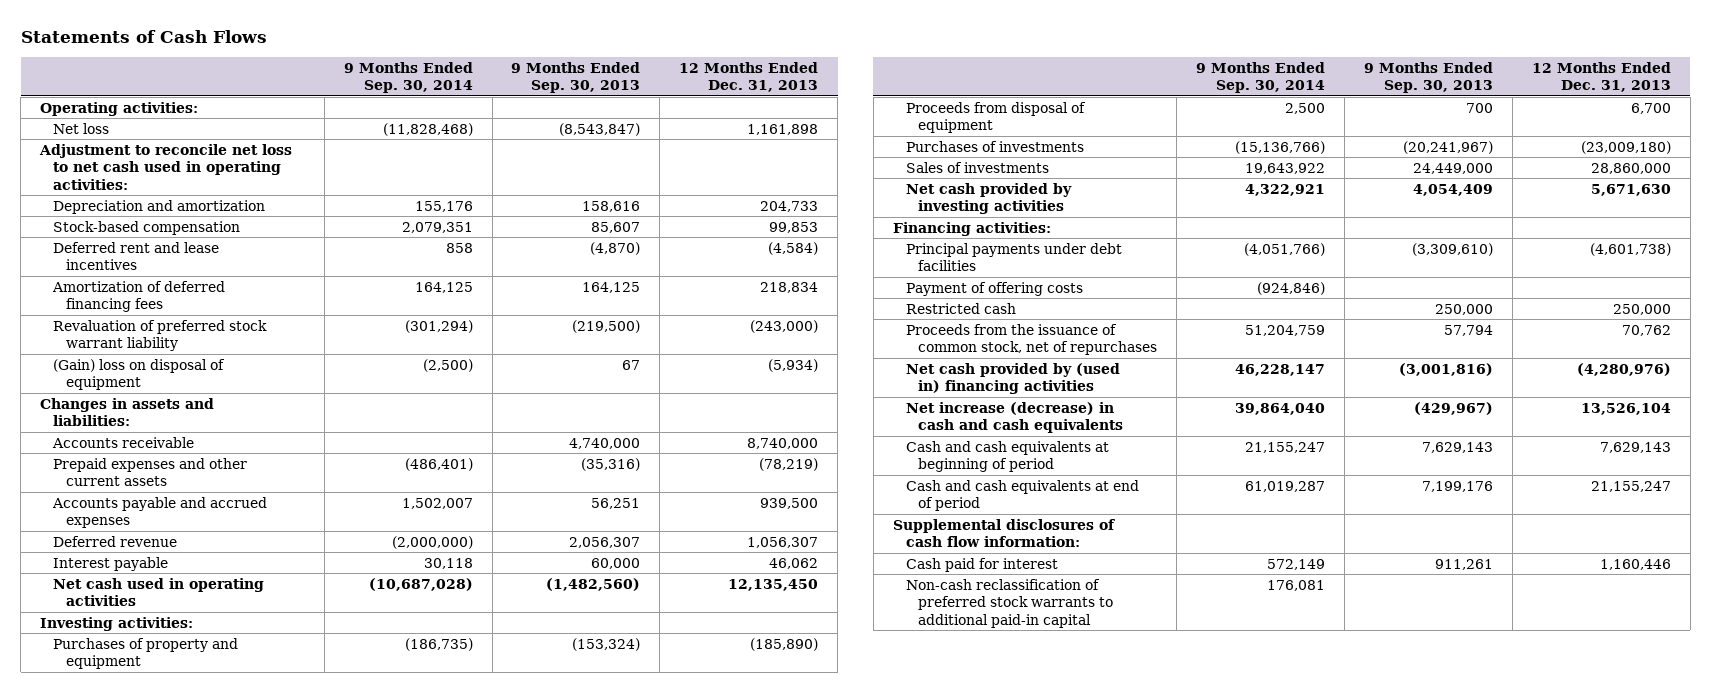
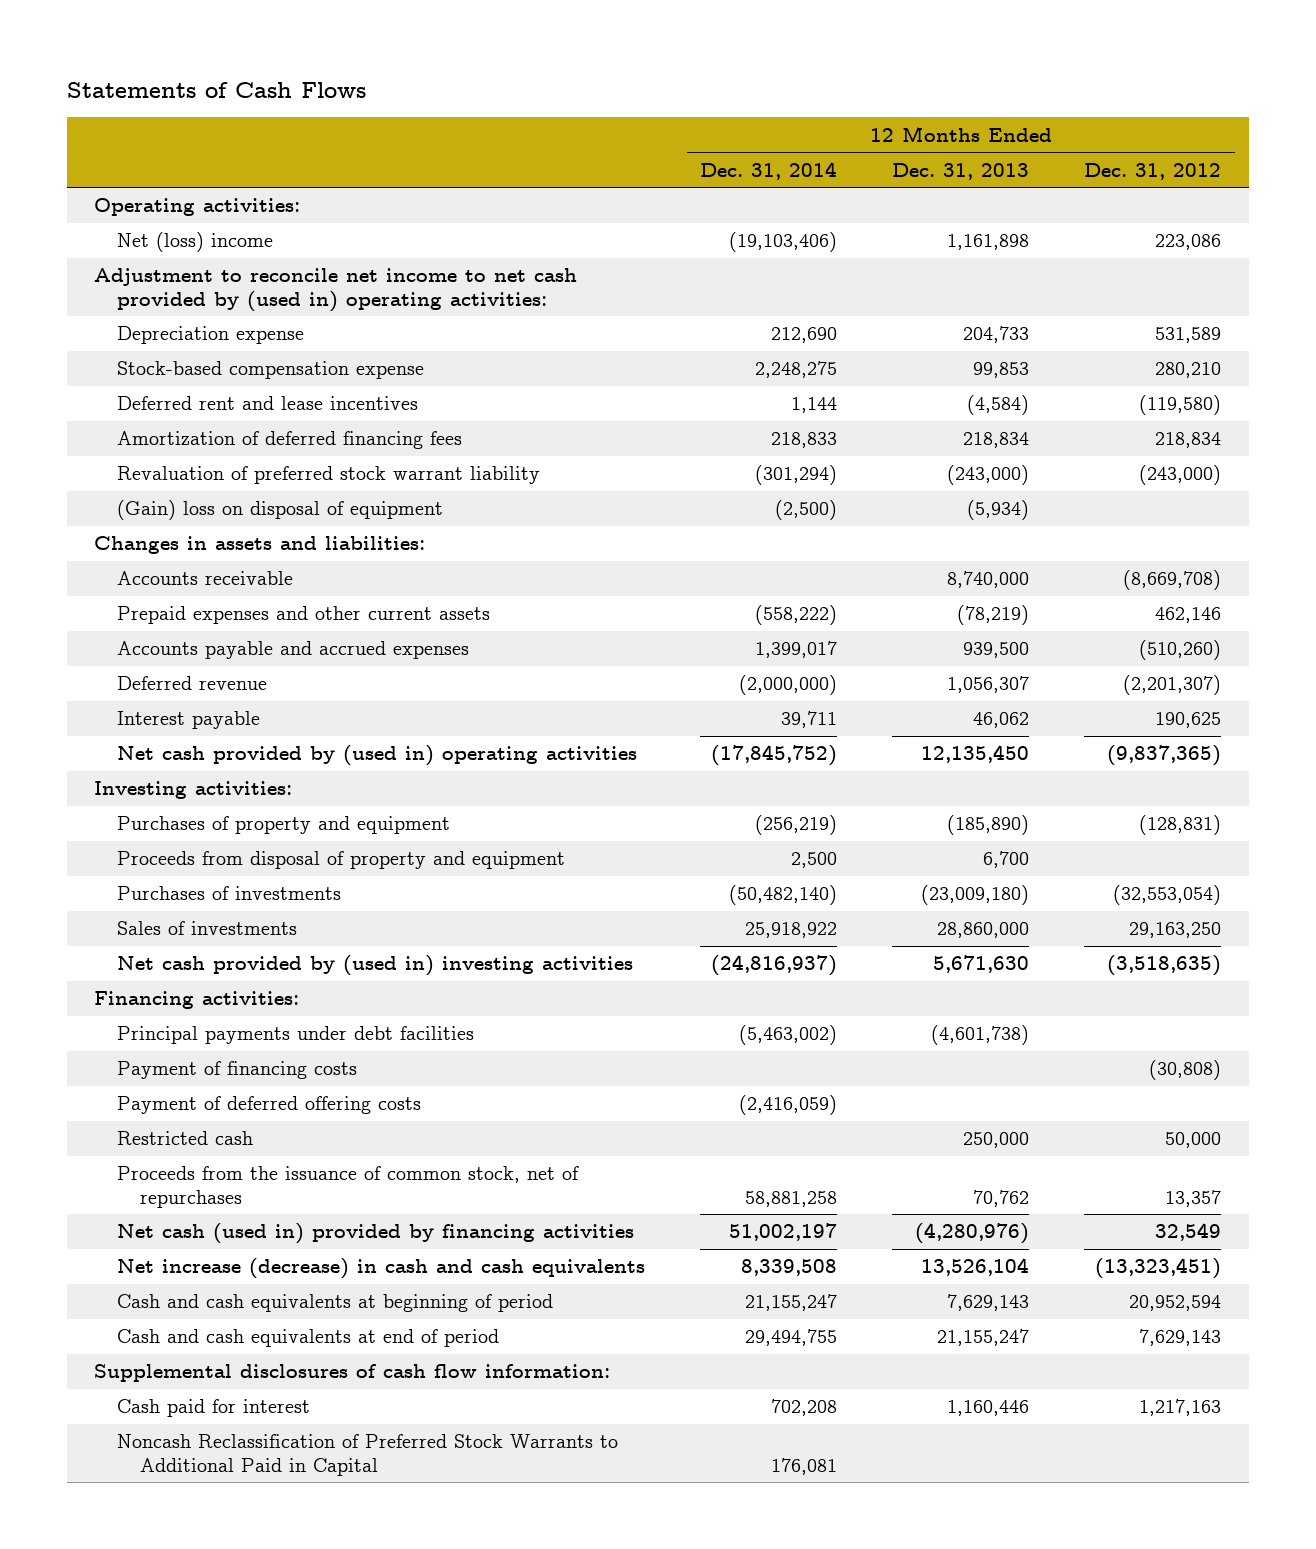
- | 9 Months Ended Sep. 30, 2014 | 9 Months Ended Sep. 30, 2013 | 12 Months Ended Dec. 31, 2013
+ | 12 Months Ended Dec. 31, 2014 | 12 Months Ended Dec. 31, 2013 | 12 Months Ended Dec. 31, 2012
- Net loss | (11,828,468) | (8,543,847) | 1,161,898
- Adjustment to reconcile net loss to net cash used in operating activities:
- Depreciation and amortization | 155,176 | 158,616 | 204,733
- Stock-based compensation | 2,079,351 | 85,607 | 99,853
+ Net (loss) income | (19,103,406) | 1,161,898 | 223,086
+ Adjustment to reconcile net income to net cash provided by (used in) operating activities:
+ Depreciation expense | 212,690 | 204,733 | 531,589
+ Stock-based compensation expense | 2,248,275 | 99,853 | 280,210
- Net cash used in operating activities | (10,687,028) | (1,482,560) | 12,135,450
+ Net cash provided by (used in) operating activities | (17,845,752) | 12,135,450 | (9,837,365)
- Proceeds from disposal of equipment | 2,500 | 700 | 6,700
+ Proceeds from disposal of property and equipment | 2,500 | 6,700 |
- Net cash provided by investing activities | 4,322,921 | 4,054,409 | 5,671,630
+ Net cash provided by (used in) investing activities | (24,816,937) | 5,671,630 | (3,518,635)
- Payment of offering costs | (924,846) | |
+ Payment of financing costs | | | (30,808)
+ Payment of deferred offering costs | (2,416,059) | |
- Net cash provided by (used in) financing activities | 46,228,147 | (3,001,816) | (4,280,976)
+ Net cash (used in) provided by financing activities | 51,002,197 | (4,280,976) | 32,549
- Non-cash reclassification of preferred stock warrants to additional paid-in capital | 176,081 | |
+ Noncash Reclassification of Preferred Stock Warrants to Additional Paid in Capital | 176,081 | |

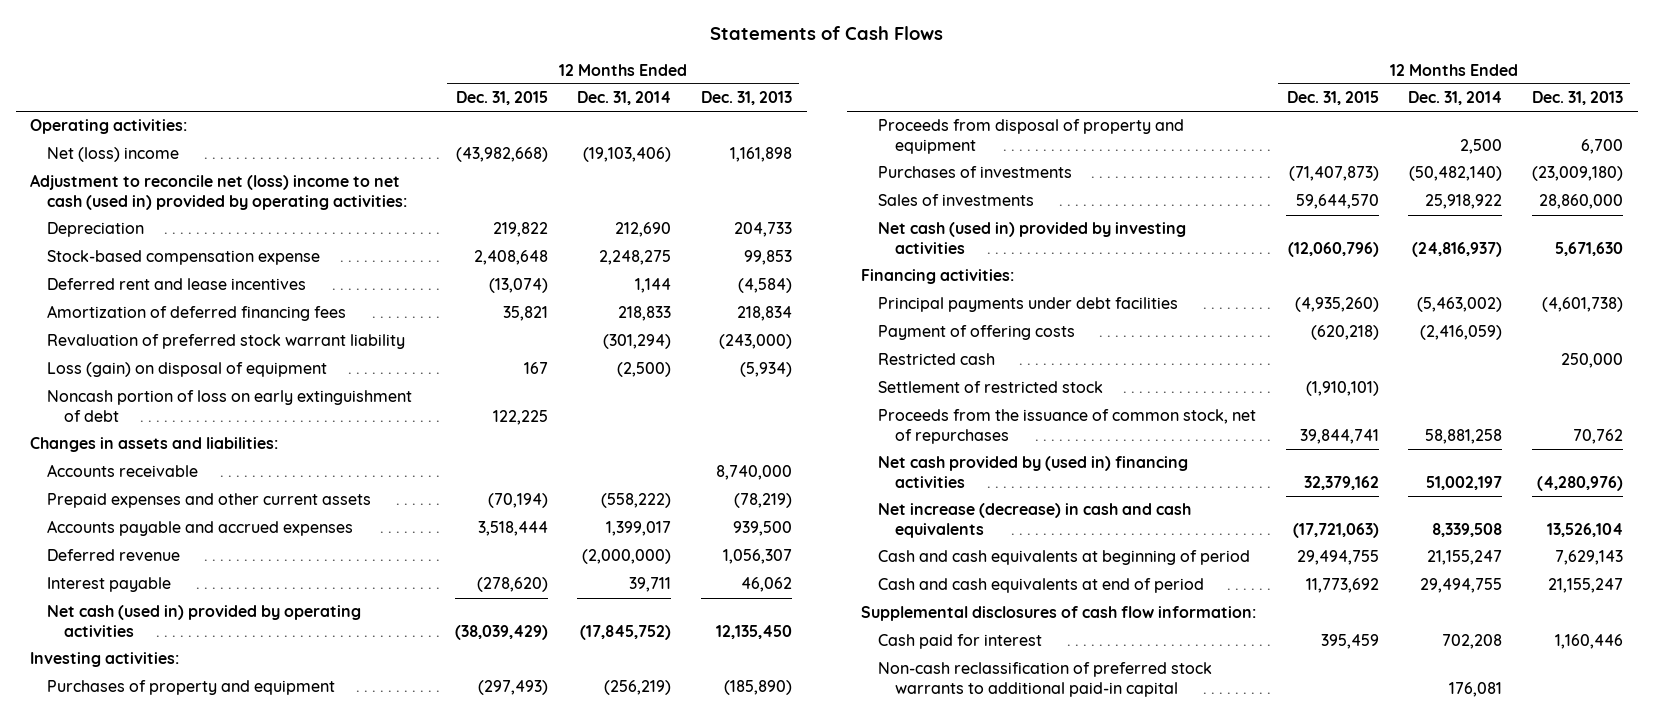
- | 12 Months Ended Dec. 31, 2014 | 12 Months Ended Dec. 31, 2013 | 12 Months Ended Dec. 31, 2012
+ | 12 Months Ended Dec. 31, 2015 | 12 Months Ended Dec. 31, 2014 | 12 Months Ended Dec. 31, 2013
- Adjustment to reconcile net income to net cash provided by (used in) operating activities:
- Depreciation expense | 212,690 | 204,733 | 531,589
+ Adjustment to reconcile net (loss) income to net cash (used in) provided by operating activities:
+ Depreciation | 219,822 | 212,690 | 204,733
- (Gain) loss on disposal of equipment | (2,500) | (5,934) |
+ Loss (gain) on disposal of equipment | 167 | (2,500) | (5,934)
+ Noncash portion of loss on early extinguishment of debt | 122,225 | |
- Net cash provided by (used in) operating activities | (17,845,752) | 12,135,450 | (9,837,365)
+ Net cash (used in) provided by operating activities | (38,039,429) | (17,845,752) | 12,135,450
- Net cash provided by (used in) investing activities | (24,816,937) | 5,671,630 | (3,518,635)
+ Net cash (used in) provided by investing activities | (12,060,796) | (24,816,937) | 5,671,630
- Payment of financing costs | | | (30,808)
- Payment of deferred offering costs | (2,416,059) | |
+ Payment of offering costs | (620,218) | (2,416,059) |
+ Settlement of restricted stock | (1,910,101) | |
- Net cash (used in) provided by financing activities | 51,002,197 | (4,280,976) | 32,549
+ Net cash provided by (used in) financing activities | 32,379,162 | 51,002,197 | (4,280,976)
- Noncash Reclassification of Preferred Stock Warrants to Additional Paid in Capital | 176,081 | |
+ Non-cash reclassification of preferred stock warrants to additional paid-in capital | | 176,081 |

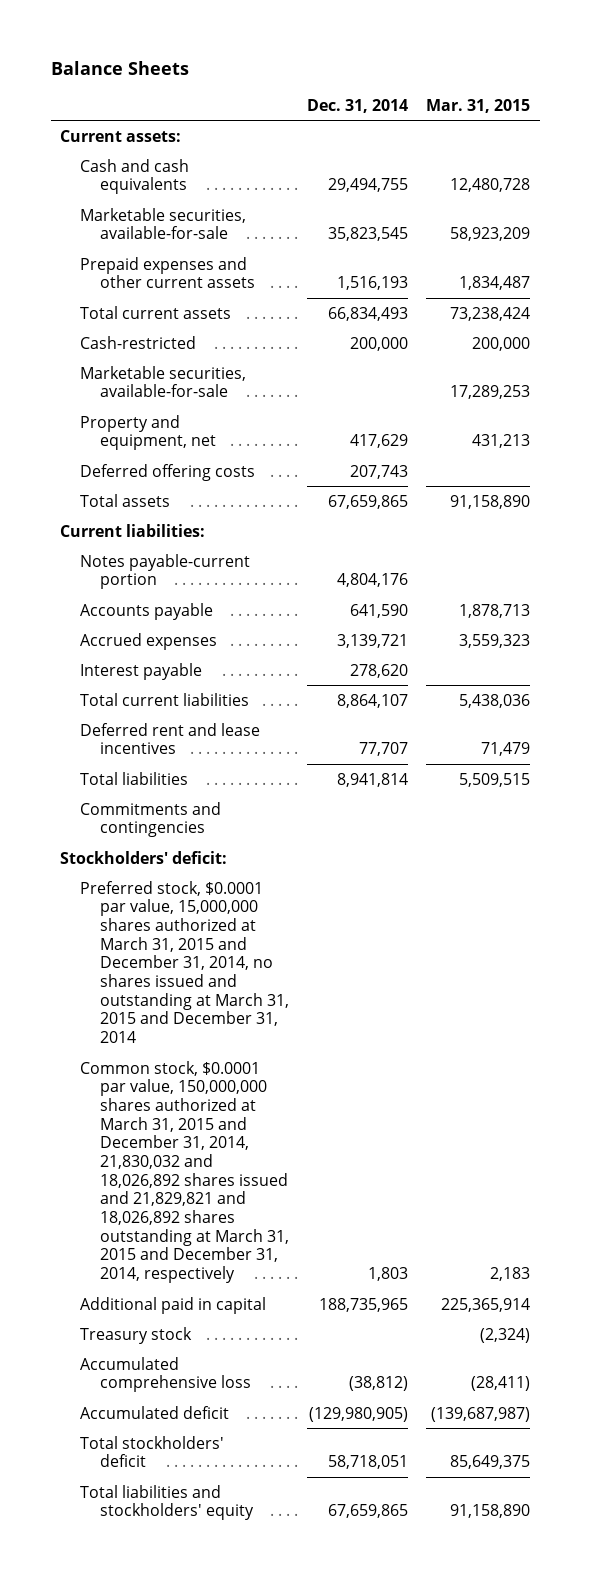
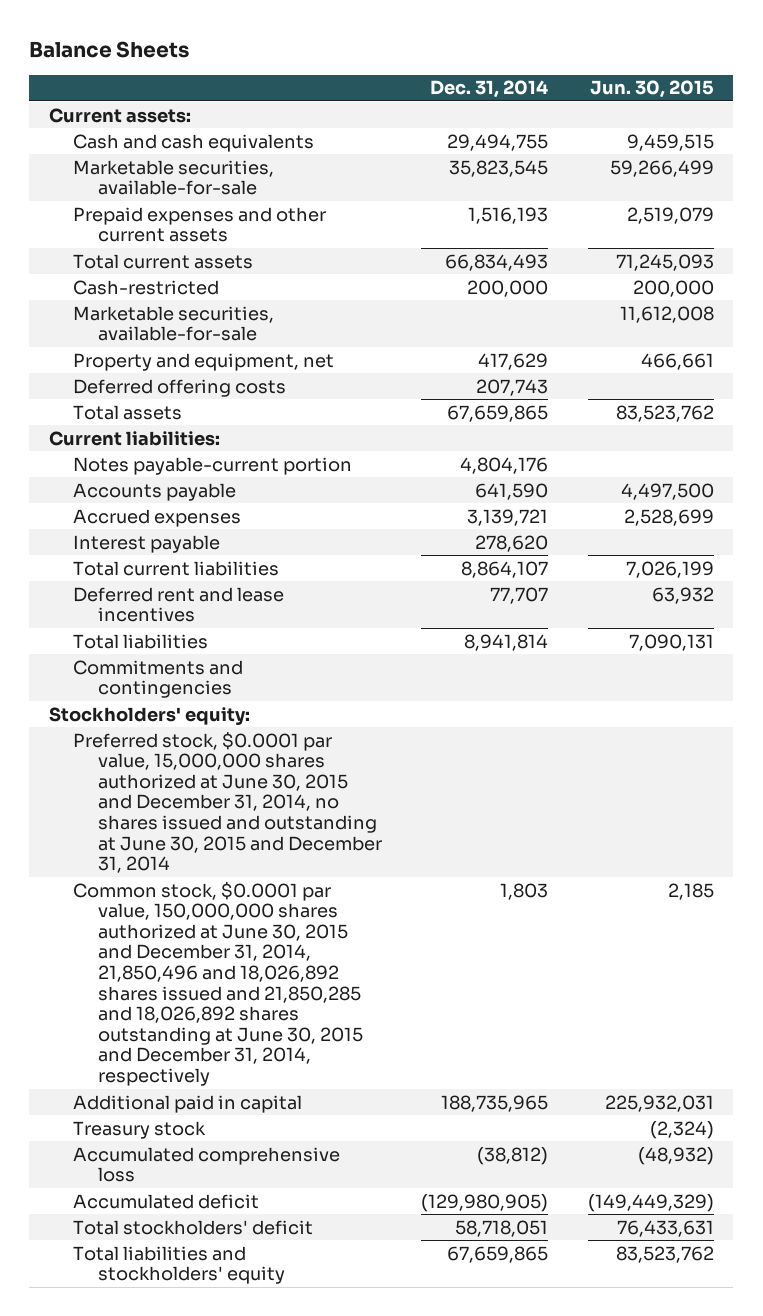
- | Dec. 31, 2014 | Mar. 31, 2015
+ | Dec. 31, 2014 | Jun. 30, 2015
- Stockholders' deficit:
- Preferred stock, $0.0001 par value, 15,000,000 shares authorized at March 31, 2015 and December 31, 2014, no shares issued and outstanding at March 31, 2015 and December 31, 2014
- Common stock, $0.0001 par value, 150,000,000 shares authorized at March 31, 2015 and December 31, 2014, 21,830,032 and 18,026,892 shares issued and 21,829,821 and 18,026,892 shares outstanding at March 31, 2015 and December 31, 2014, respectively | 1,803 | 2,183
+ Stockholders' equity:
+ Preferred stock, $0.0001 par value, 15,000,000 shares authorized at June 30, 2015 and December 31, 2014, no shares issued and outstanding at June 30, 2015 and December 31, 2014
+ Common stock, $0.0001 par value, 150,000,000 shares authorized at June 30, 2015 and December 31, 2014, 21,850,496 and 18,026,892 shares issued and 21,850,285 and 18,026,892 shares outstanding at June 30, 2015 and December 31, 2014, respectively | 1,803 | 2,185

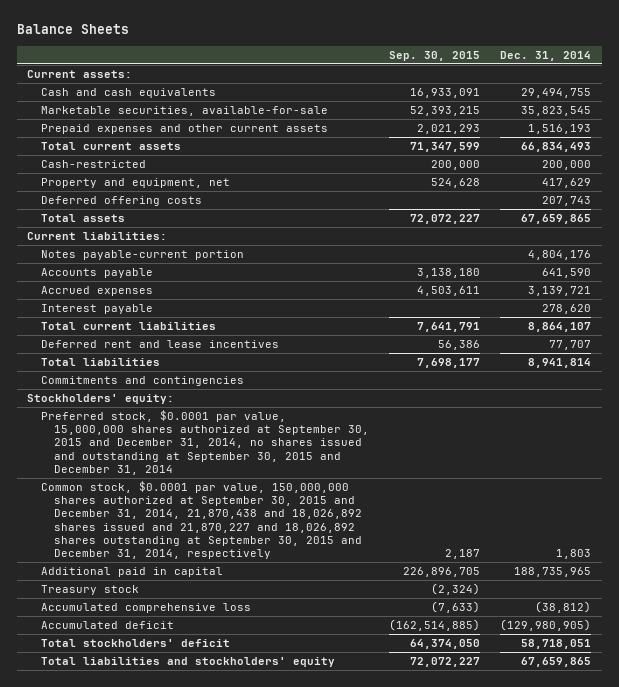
- | Dec. 31, 2014 | Jun. 30, 2015
+ | Sep. 30, 2015 | Dec. 31, 2014
- Marketable securities, available-for-sale | | 11,612,008
- Preferred stock, $0.0001 par value, 15,000,000 shares authorized at June 30, 2015 and December 31, 2014, no shares issued and outstanding at June 30, 2015 and December 31, 2014
- Common stock, $0.0001 par value, 150,000,000 shares authorized at June 30, 2015 and December 31, 2014, 21,850,496 and 18,026,892 shares issued and 21,850,285 and 18,026,892 shares outstanding at June 30, 2015 and December 31, 2014, respectively | 1,803 | 2,185
+ Preferred stock, $0.0001 par value, 15,000,000 shares authorized at September 30, 2015 and December 31, 2014, no shares issued and outstanding at September 30, 2015 and December 31, 2014
+ Common stock, $0.0001 par value, 150,000,000 shares authorized at September 30, 2015 and December 31, 2014, 21,870,438 and 18,026,892 shares issued and 21,870,227 and 18,026,892 shares outstanding at September 30, 2015 and December 31, 2014, respectively | 2,187 | 1,803

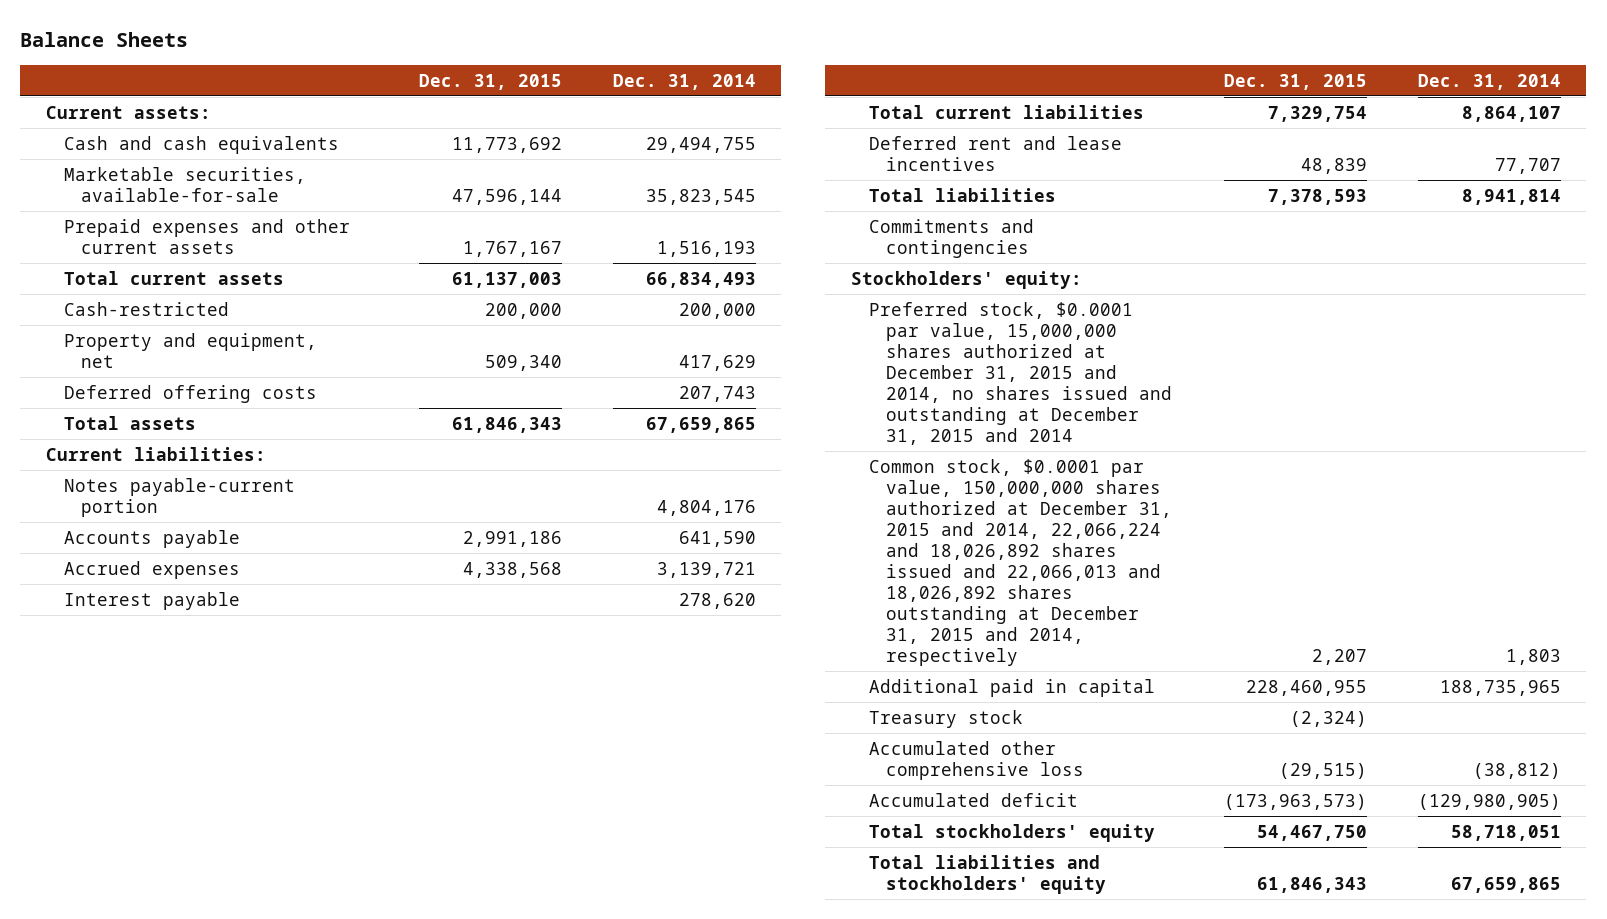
- | Sep. 30, 2015 | Dec. 31, 2014
+ | Dec. 31, 2015 | Dec. 31, 2014
- Preferred stock, $0.0001 par value, 15,000,000 shares authorized at September 30, 2015 and December 31, 2014, no shares issued and outstanding at September 30, 2015 and December 31, 2014
- Common stock, $0.0001 par value, 150,000,000 shares authorized at September 30, 2015 and December 31, 2014, 21,870,438 and 18,026,892 shares issued and 21,870,227 and 18,026,892 shares outstanding at September 30, 2015 and December 31, 2014, respectively | 2,187 | 1,803
+ Preferred stock, $0.0001 par value, 15,000,000 shares authorized at December 31, 2015 and 2014, no shares issued and outstanding at December 31, 2015 and 2014
+ Common stock, $0.0001 par value, 150,000,000 shares authorized at December 31, 2015 and 2014, 22,066,224 and 18,026,892 shares issued and 22,066,013 and 18,026,892 shares outstanding at December 31, 2015 and 2014, respectively | 2,207 | 1,803
- Accumulated comprehensive loss | (7,633) | (38,812)
+ Accumulated other comprehensive loss | (29,515) | (38,812)
- Total stockholders' deficit | 64,374,050 | 58,718,051
+ Total stockholders' equity | 54,467,750 | 58,718,051

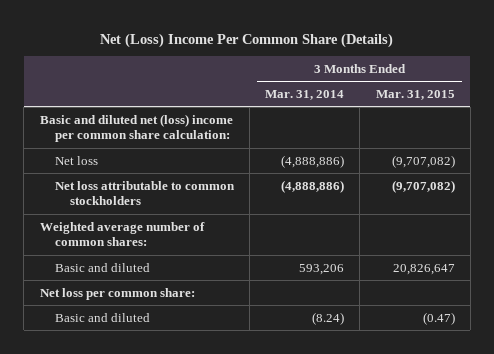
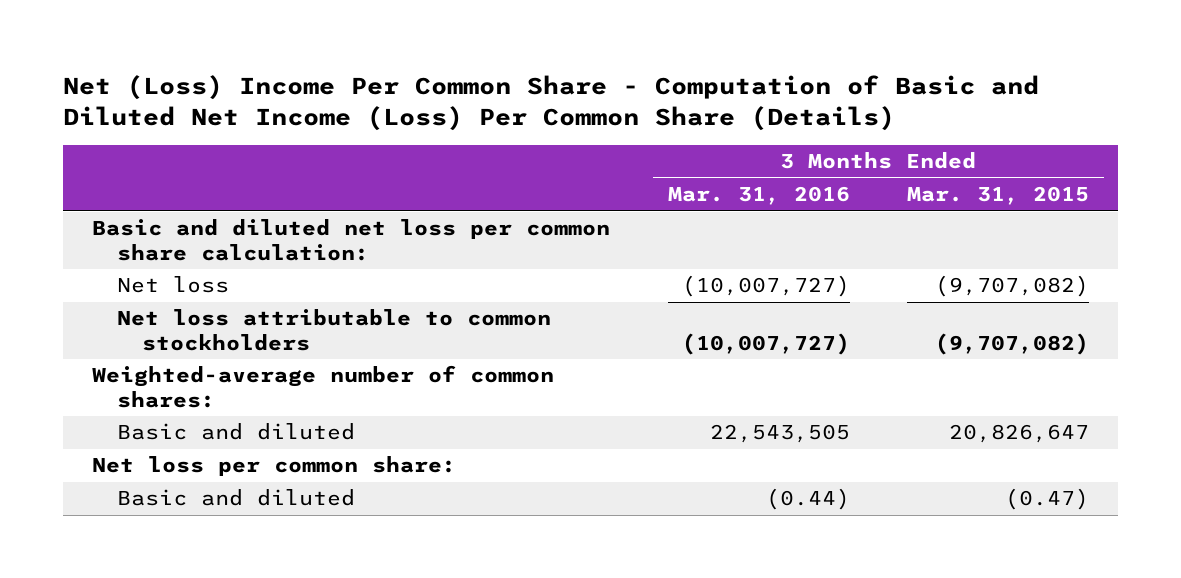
- Net (Loss) Income Per Common Share (Details)
+ Net (Loss) Income Per Common Share - Computation of Basic and Diluted Net Income (Loss) Per Common Share (Details)
- | 3 Months Ended Mar. 31, 2014 | 3 Months Ended Mar. 31, 2015
+ | 3 Months Ended Mar. 31, 2016 | 3 Months Ended Mar. 31, 2015
- Basic and diluted net (loss) income per common share calculation:
+ Basic and diluted net loss per common share calculation:
- Weighted average number of common shares:
+ Weighted-average number of common shares:

